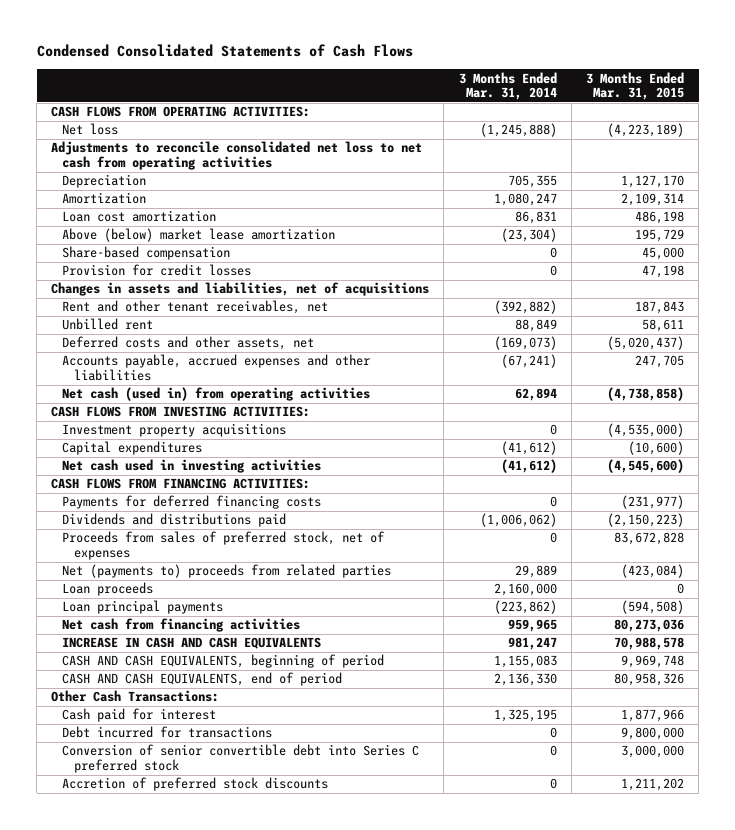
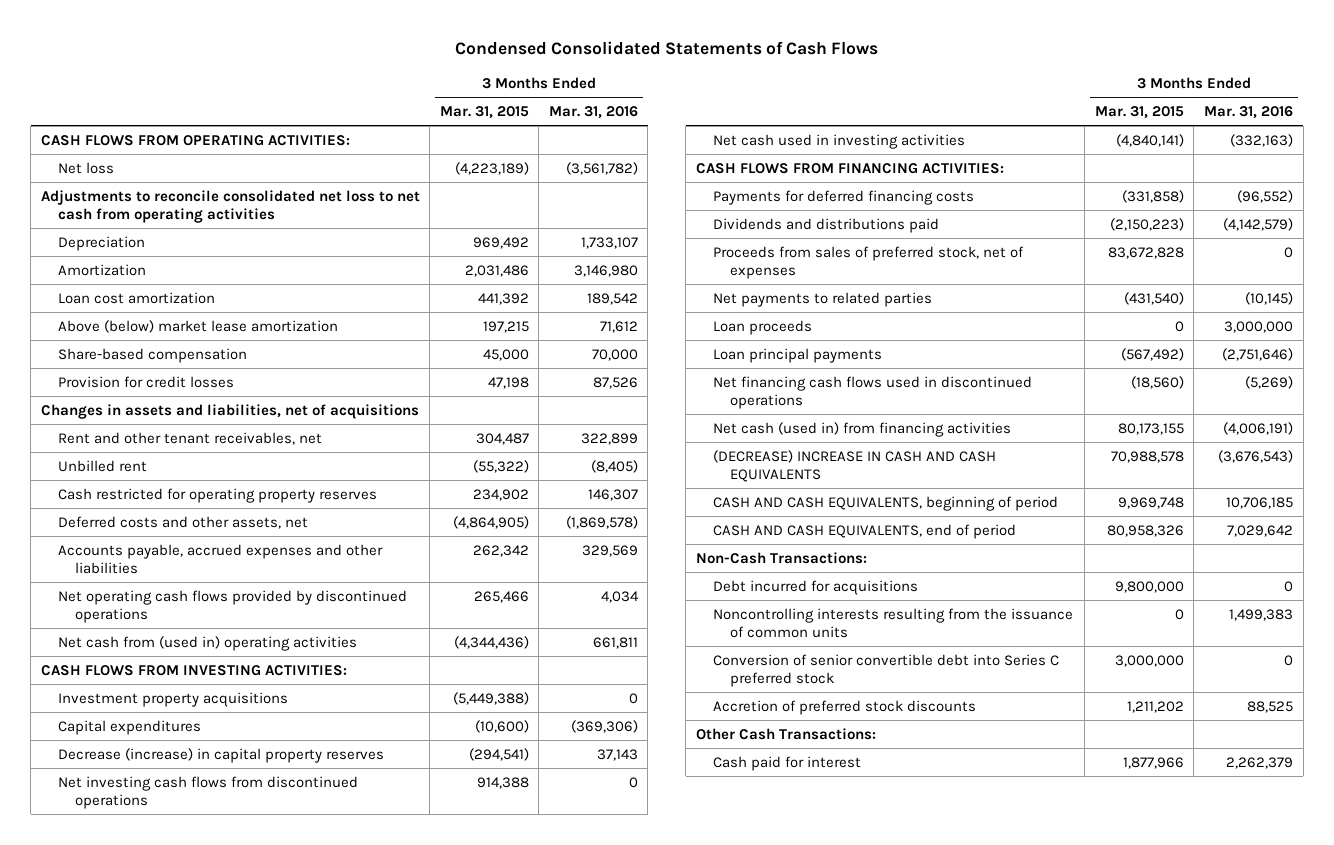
- | 3 Months Ended Mar. 31, 2014 | 3 Months Ended Mar. 31, 2015
+ | 3 Months Ended Mar. 31, 2015 | 3 Months Ended Mar. 31, 2016
- Depreciation | 705,355 | 1,127,170
- Amortization | 1,080,247 | 2,109,314
- Loan cost amortization | 86,831 | 486,198
- Above (below) market lease amortization | (23,304) | 195,729
+ Depreciation | 969,492 | 1,733,107
+ Amortization | 2,031,486 | 3,146,980
+ Loan cost amortization | 441,392 | 189,542
+ Above (below) market lease amortization | 197,215 | 71,612
- Rent and other tenant receivables, net | (392,882) | 187,843
- Unbilled rent | 88,849 | 58,611
- Deferred costs and other assets, net | (169,073) | (5,020,437)
- Accounts payable, accrued expenses and other liabilities | (67,241) | 247,705
- Net cash (used in) from operating activities | 62,894 | (4,738,858)
+ Rent and other tenant receivables, net | 304,487 | 322,899
+ Unbilled rent | (55,322) | (8,405)
+ Cash restricted for operating property reserves | 234,902 | 146,307
+ Deferred costs and other assets, net | (4,864,905) | (1,869,578)
+ Accounts payable, accrued expenses and other liabilities | 262,342 | 329,569
+ Net operating cash flows provided by discontinued operations | 265,466 | 4,034
+ Net cash from (used in) operating activities | (4,344,436) | 661,811
- Investment property acquisitions | 0 | (4,535,000)
+ Investment property acquisitions | (5,449,388) | 0
- Net cash used in investing activities | (41,612) | (4,545,600)
+ Decrease (increase) in capital property reserves | (294,541) | 37,143
+ Net investing cash flows from discontinued operations | 914,388 | 0
+ Net cash used in investing activities | (4,840,141) | (332,163)
- Payments for deferred financing costs | 0 | (231,977)
+ Payments for deferred financing costs | (331,858) | (96,552)
- Net (payments to) proceeds from related parties | 29,889 | (423,084)
+ Net payments to related parties | (431,540) | (10,145)
- Loan principal payments | (223,862) | (594,508)
- Net cash from financing activities | 959,965 | 80,273,036
- INCREASE IN CASH AND CASH EQUIVALENTS | 981,247 | 70,988,578
+ Loan principal payments | (567,492) | (2,751,646)
+ Net financing cash flows used in discontinued operations | (18,560) | (5,269)
+ Net cash (used in) from financing activities | 80,173,155 | (4,006,191)
+ (DECREASE) INCREASE IN CASH AND CASH EQUIVALENTS | 70,988,578 | (3,676,543)
- Debt incurred for transactions | 0 | 9,800,000
+ Non-Cash Transactions:
+ Debt incurred for acquisitions | 9,800,000 | 0
+ Noncontrolling interests resulting from the issuance of common units | 0 | 1,499,383
moved down: Other Cash Transactions:
moved down: Cash paid for interest | 1,877,966 | 2,262,379

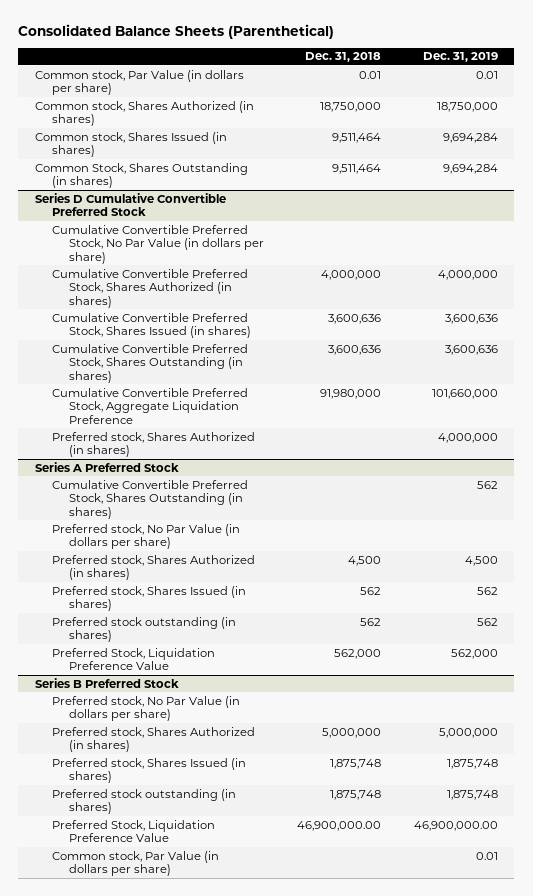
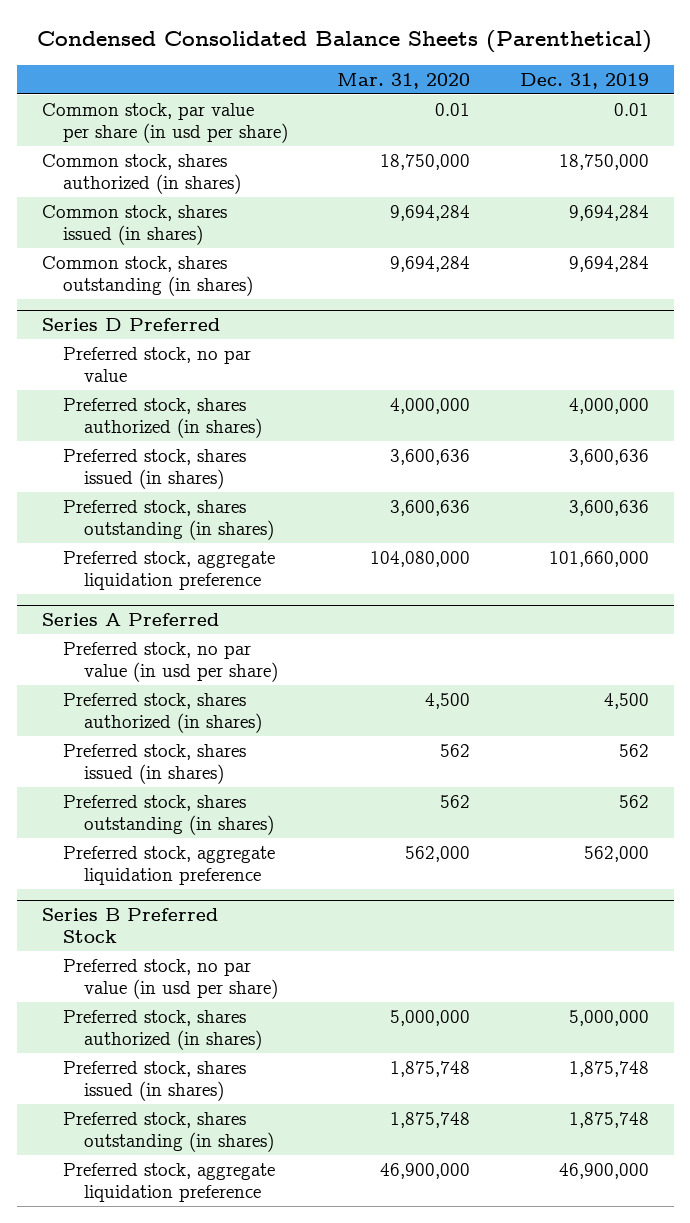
- Consolidated Balance Sheets (Parenthetical)
+ Condensed Consolidated Balance Sheets (Parenthetical)
- | Dec. 31, 2018 | Dec. 31, 2019
+ | Mar. 31, 2020 | Dec. 31, 2019
- Common stock, Par Value (in dollars per share) | 0.01 | 0.01
- Common stock, Shares Authorized (in shares) | 18,750,000 | 18,750,000
- Common stock, Shares Issued (in shares) | 9,511,464 | 9,694,284
- Common Stock, Shares Outstanding (in shares) | 9,511,464 | 9,694,284
- Series D Cumulative Convertible Preferred Stock
- Cumulative Convertible Preferred Stock, No Par Value (in dollars per share)
- Cumulative Convertible Preferred Stock, Shares Authorized (in shares) | 4,000,000 | 4,000,000
- Cumulative Convertible Preferred Stock, Shares Issued (in shares) | 3,600,636 | 3,600,636
- Cumulative Convertible Preferred Stock, Shares Outstanding (in shares) | 3,600,636 | 3,600,636
- Cumulative Convertible Preferred Stock, Aggregate Liquidation Preference | 91,980,000 | 101,660,000
- Preferred stock, Shares Authorized (in shares) | | 4,000,000
- Series A Preferred Stock
- Cumulative Convertible Preferred Stock, Shares Outstanding (in shares) | | 562
- Preferred stock, No Par Value (in dollars per share)
- Preferred stock, Shares Authorized (in shares) | 4,500 | 4,500
- Preferred stock, Shares Issued (in shares) | 562 | 562
- Preferred stock outstanding (in shares) | 562 | 562
- Preferred Stock, Liquidation Preference Value | 562,000 | 562,000
+ Common stock, par value per share (in usd per share) | 0.01 | 0.01
+ Common stock, shares authorized (in shares) | 18,750,000 | 18,750,000
+ Common stock, shares issued (in shares) | 9,694,284 | 9,694,284
+ Common stock, shares outstanding (in shares) | 9,694,284 | 9,694,284
+ Series D Preferred
+ Preferred stock, no par value
+ Preferred stock, shares authorized (in shares) | 4,000,000 | 4,000,000
+ Preferred stock, shares issued (in shares) | 3,600,636 | 3,600,636
+ Preferred stock, shares outstanding (in shares) | 3,600,636 | 3,600,636
+ Preferred stock, aggregate liquidation preference | 104,080,000 | 101,660,000
+ Series A Preferred
+ Preferred stock, no par value (in usd per share)
+ Preferred stock, shares authorized (in shares) | 4,500 | 4,500
+ Preferred stock, shares issued (in shares) | 562 | 562
+ Preferred stock, shares outstanding (in shares) | 562 | 562
+ Preferred stock, aggregate liquidation preference | 562,000 | 562,000
@ Series B Preferred Stock
- Preferred stock, No Par Value (in dollars per share)
- Preferred stock, Shares Authorized (in shares) | 5,000,000 | 5,000,000
- Preferred stock, Shares Issued (in shares) | 1,875,748 | 1,875,748
- Preferred stock outstanding (in shares) | 1,875,748 | 1,875,748
- Preferred Stock, Liquidation Preference Value | 46,900,000.00 | 46,900,000.00
- Common stock, Par Value (in dollars per share) | | 0.01
+ Preferred stock, no par value (in usd per share)
+ Preferred stock, shares authorized (in shares) | 5,000,000 | 5,000,000
+ Preferred stock, shares issued (in shares) | 1,875,748 | 1,875,748
+ Preferred stock, shares outstanding (in shares) | 1,875,748 | 1,875,748
+ Preferred stock, aggregate liquidation preference | 46,900,000 | 46,900,000

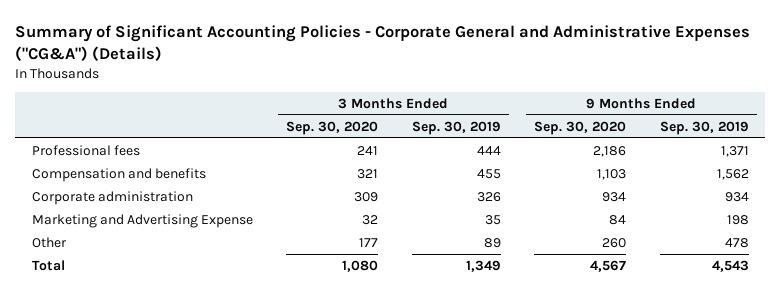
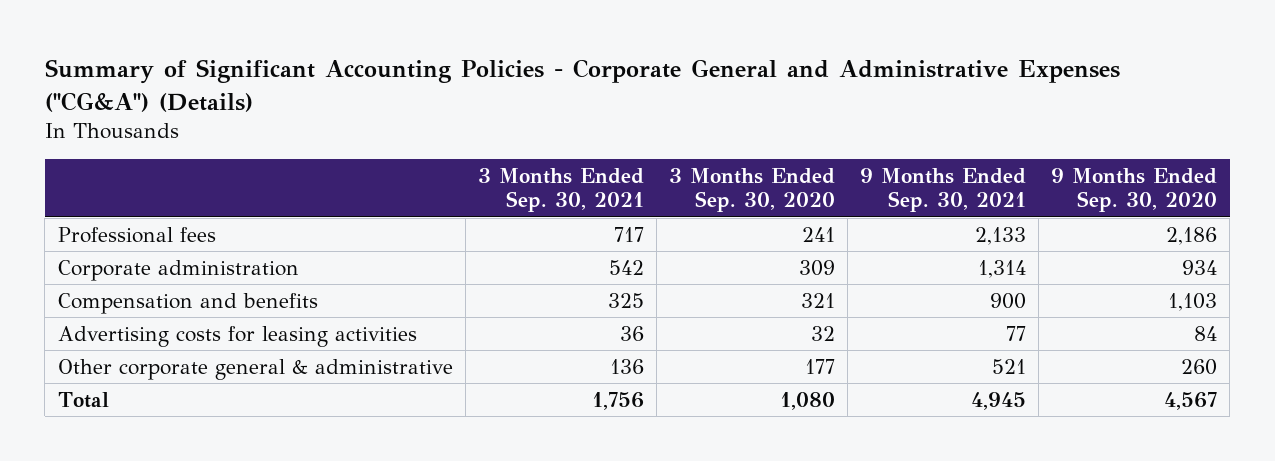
- | 3 Months Ended Sep. 30, 2020 | 3 Months Ended Sep. 30, 2019 | 9 Months Ended Sep. 30, 2020 | 9 Months Ended Sep. 30, 2019
+ | 3 Months Ended Sep. 30, 2021 | 3 Months Ended Sep. 30, 2020 | 9 Months Ended Sep. 30, 2021 | 9 Months Ended Sep. 30, 2020
- Marketing and Advertising Expense | 32 | 35 | 84 | 198
- Other | 177 | 89 | 260 | 478
moved down: Compensation and benefits | 325 | 321 | 900 | 1,103
+ Advertising costs for leasing activities | 36 | 32 | 77 | 84
+ Other corporate general & administrative | 136 | 177 | 521 | 260

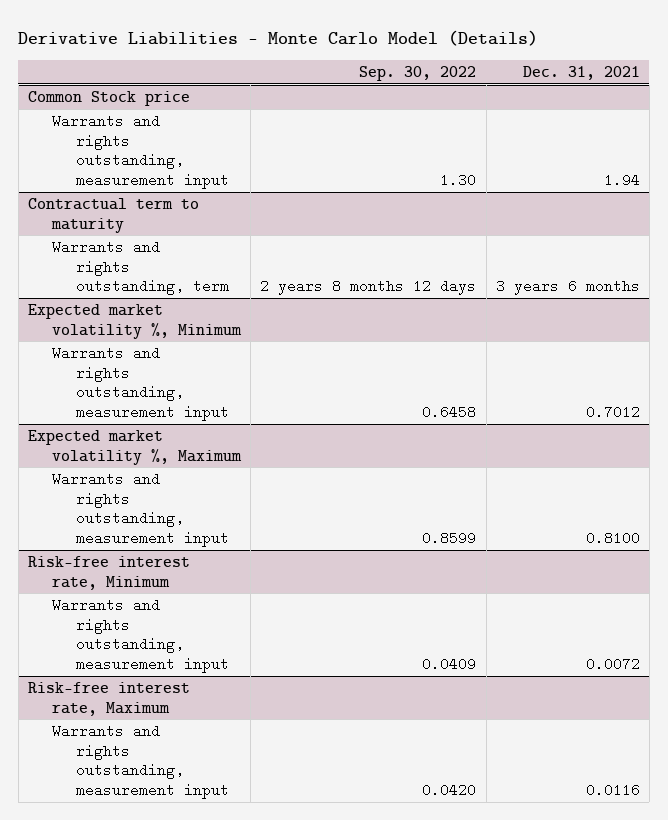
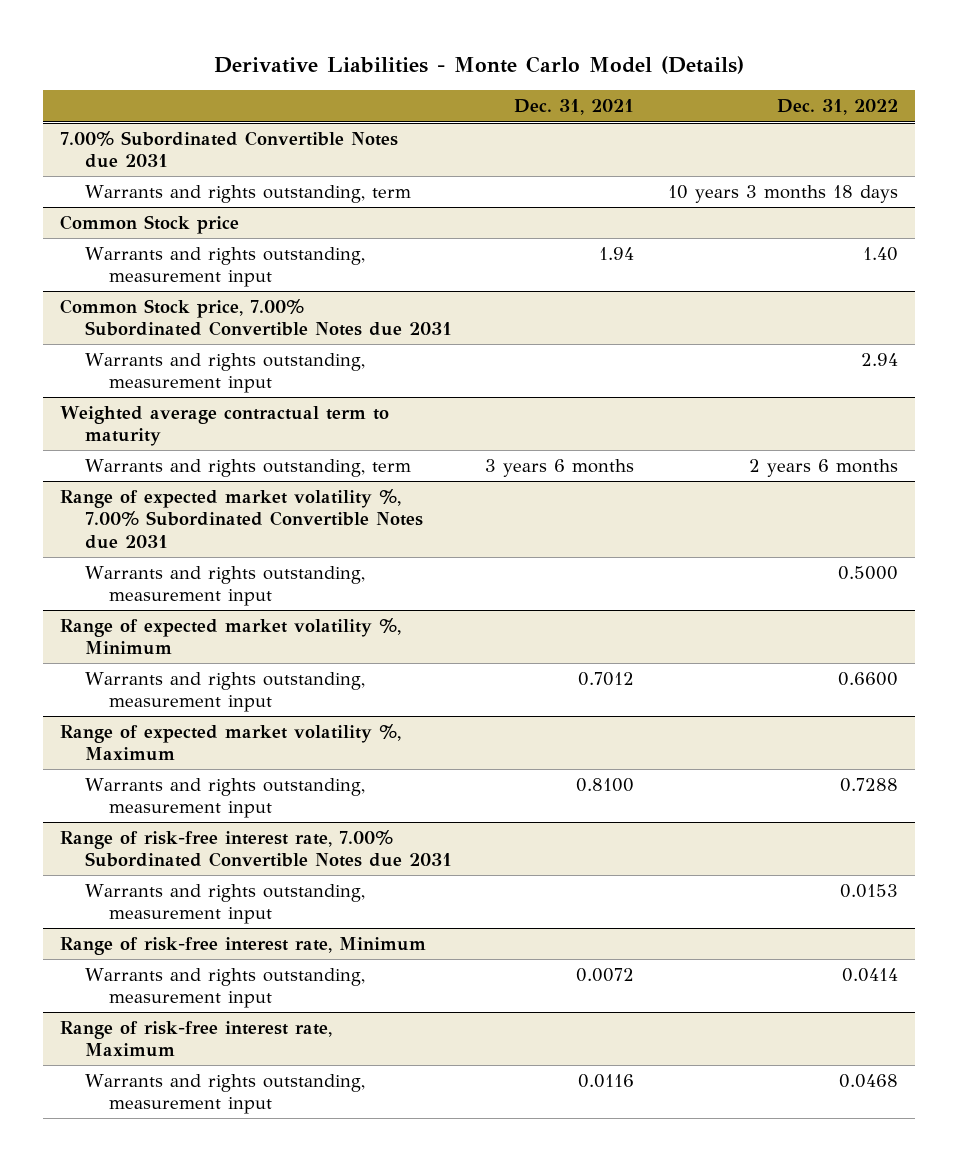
- | Sep. 30, 2022 | Dec. 31, 2021
+ | Dec. 31, 2021 | Dec. 31, 2022
+ 7.00% Subordinated Convertible Notes due 2031
+ Warrants and rights outstanding, term | | 10 years 3 months 18 days
- Contractual term to maturity
+ Common Stock price, 7.00% Subordinated Convertible Notes due 2031
+ Warrants and rights outstanding, measurement input | | 2.94
+ Weighted average contractual term to maturity
- Expected market volatility %, Minimum
+ Range of expected market volatility %, 7.00% Subordinated Convertible Notes due 2031
+ Warrants and rights outstanding, measurement input | | 0.5000
+ Range of expected market volatility %, Minimum
- Expected market volatility %, Maximum
+ Range of expected market volatility %, Maximum
- Risk-free interest rate, Minimum
+ Range of risk-free interest rate, 7.00% Subordinated Convertible Notes due 2031
+ Warrants and rights outstanding, measurement input | | 0.0153
+ Range of risk-free interest rate, Minimum
- Risk-free interest rate, Maximum
+ Range of risk-free interest rate, Maximum

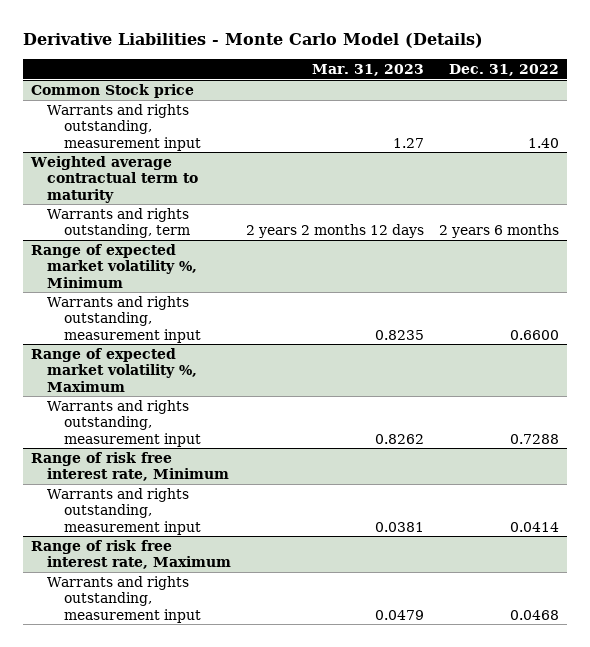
- | Dec. 31, 2021 | Dec. 31, 2022
+ | Mar. 31, 2023 | Dec. 31, 2022
- 7.00% Subordinated Convertible Notes due 2031
- Warrants and rights outstanding, term | | 10 years 3 months 18 days
- Common Stock price, 7.00% Subordinated Convertible Notes due 2031
- Warrants and rights outstanding, measurement input | | 2.94
- Range of expected market volatility %, 7.00% Subordinated Convertible Notes due 2031
- Warrants and rights outstanding, measurement input | | 0.5000
- Range of risk-free interest rate, 7.00% Subordinated Convertible Notes due 2031
- Warrants and rights outstanding, measurement input | | 0.0153
- Range of risk-free interest rate, Minimum
+ Range of risk free interest rate, Minimum
- Range of risk-free interest rate, Maximum
+ Range of risk free interest rate, Maximum

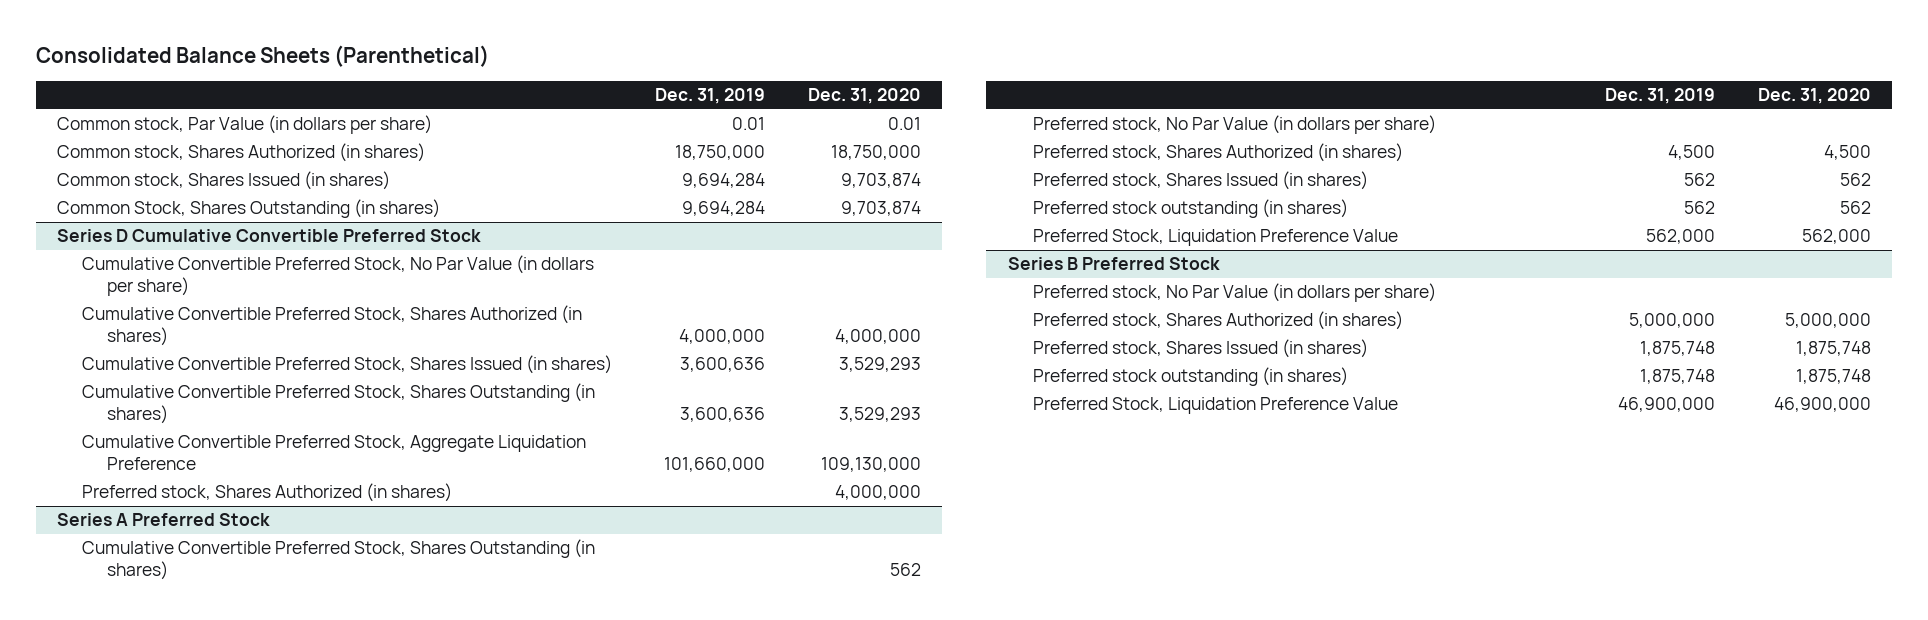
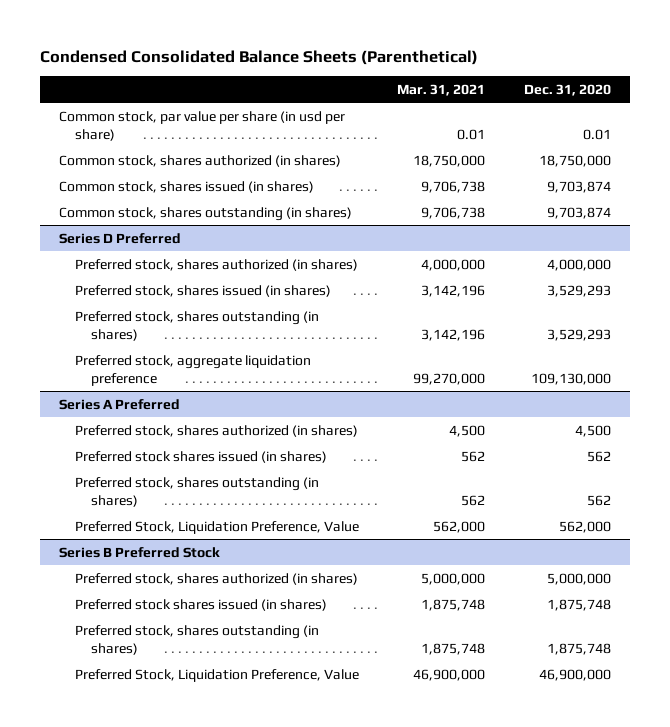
- Consolidated Balance Sheets (Parenthetical)
+ Condensed Consolidated Balance Sheets (Parenthetical)
- | Dec. 31, 2019 | Dec. 31, 2020
+ | Mar. 31, 2021 | Dec. 31, 2020
- Common stock, Par Value (in dollars per share) | 0.01 | 0.01
- Common stock, Shares Authorized (in shares) | 18,750,000 | 18,750,000
- Common stock, Shares Issued (in shares) | 9,694,284 | 9,703,874
- Common Stock, Shares Outstanding (in shares) | 9,694,284 | 9,703,874
- Series D Cumulative Convertible Preferred Stock
- Cumulative Convertible Preferred Stock, No Par Value (in dollars per share)
- Cumulative Convertible Preferred Stock, Shares Authorized (in shares) | 4,000,000 | 4,000,000
- Cumulative Convertible Preferred Stock, Shares Issued (in shares) | 3,600,636 | 3,529,293
- Cumulative Convertible Preferred Stock, Shares Outstanding (in shares) | 3,600,636 | 3,529,293
- Cumulative Convertible Preferred Stock, Aggregate Liquidation Preference | 101,660,000 | 109,130,000
- Preferred stock, Shares Authorized (in shares) | | 4,000,000
- Series A Preferred Stock
- Cumulative Convertible Preferred Stock, Shares Outstanding (in shares) | | 562
- Preferred stock, No Par Value (in dollars per share)
- Preferred stock, Shares Authorized (in shares) | 4,500 | 4,500
- Preferred stock, Shares Issued (in shares) | 562 | 562
- Preferred stock outstanding (in shares) | 562 | 562
- Preferred Stock, Liquidation Preference Value | 562,000 | 562,000
+ Common stock, par value per share (in usd per share) | 0.01 | 0.01
+ Common stock, shares authorized (in shares) | 18,750,000 | 18,750,000
+ Common stock, shares issued (in shares) | 9,706,738 | 9,703,874
+ Common stock, shares outstanding (in shares) | 9,706,738 | 9,703,874
+ Series D Preferred
+ Preferred stock, shares authorized (in shares) | 4,000,000 | 4,000,000
+ Preferred stock, shares issued (in shares) | 3,142,196 | 3,529,293
+ Preferred stock, shares outstanding (in shares) | 3,142,196 | 3,529,293
+ Preferred stock, aggregate liquidation preference | 99,270,000 | 109,130,000
+ Series A Preferred
+ Preferred stock, shares authorized (in shares) | 4,500 | 4,500
+ Preferred stock shares issued (in shares) | 562 | 562
+ Preferred stock, shares outstanding (in shares) | 562 | 562
+ Preferred Stock, Liquidation Preference, Value | 562,000 | 562,000
@ Series B Preferred Stock
- Preferred stock, No Par Value (in dollars per share)
- Preferred stock, Shares Authorized (in shares) | 5,000,000 | 5,000,000
- Preferred stock, Shares Issued (in shares) | 1,875,748 | 1,875,748
- Preferred stock outstanding (in shares) | 1,875,748 | 1,875,748
- Preferred Stock, Liquidation Preference Value | 46,900,000 | 46,900,000
+ Preferred stock, shares authorized (in shares) | 5,000,000 | 5,000,000
+ Preferred stock shares issued (in shares) | 1,875,748 | 1,875,748
+ Preferred stock, shares outstanding (in shares) | 1,875,748 | 1,875,748
+ Preferred Stock, Liquidation Preference, Value | 46,900,000 | 46,900,000

